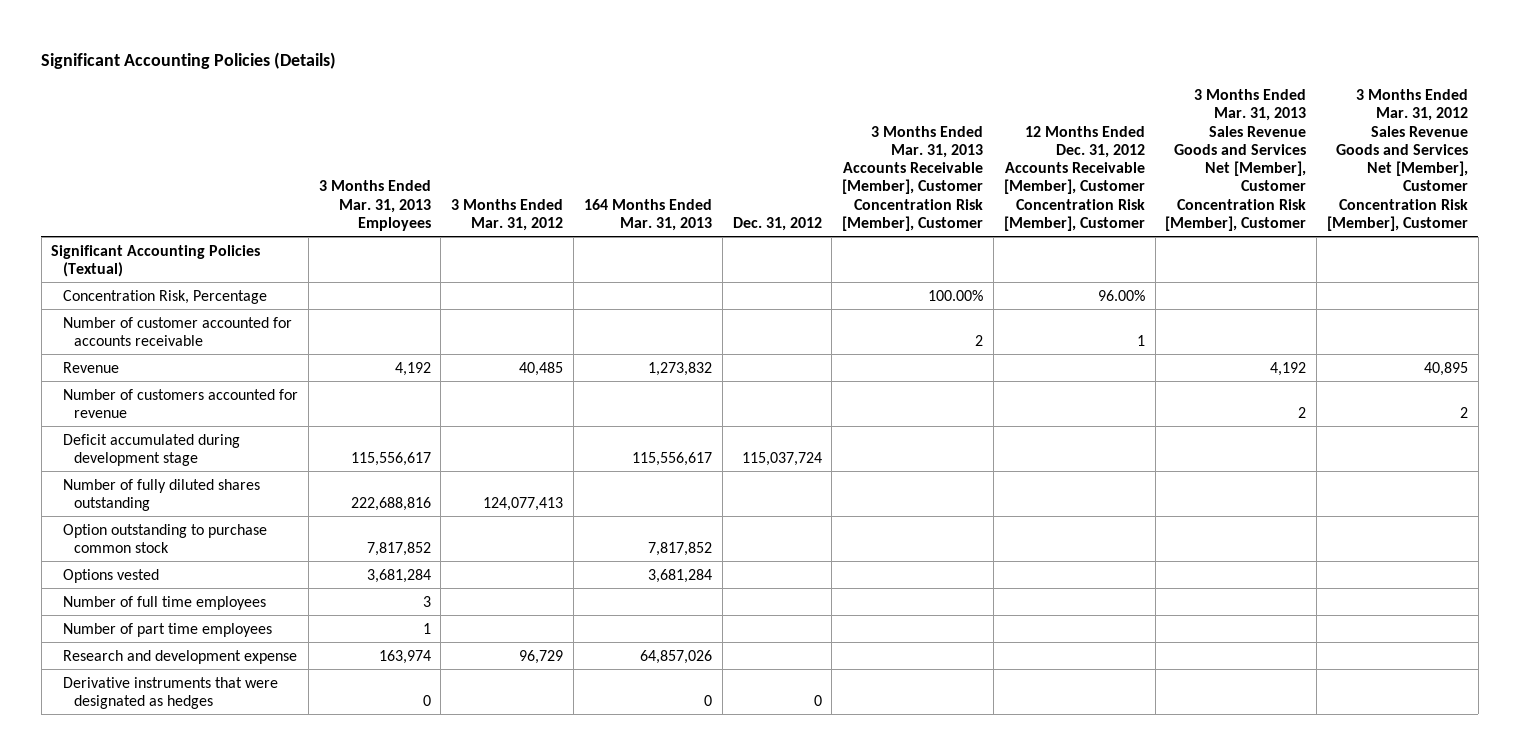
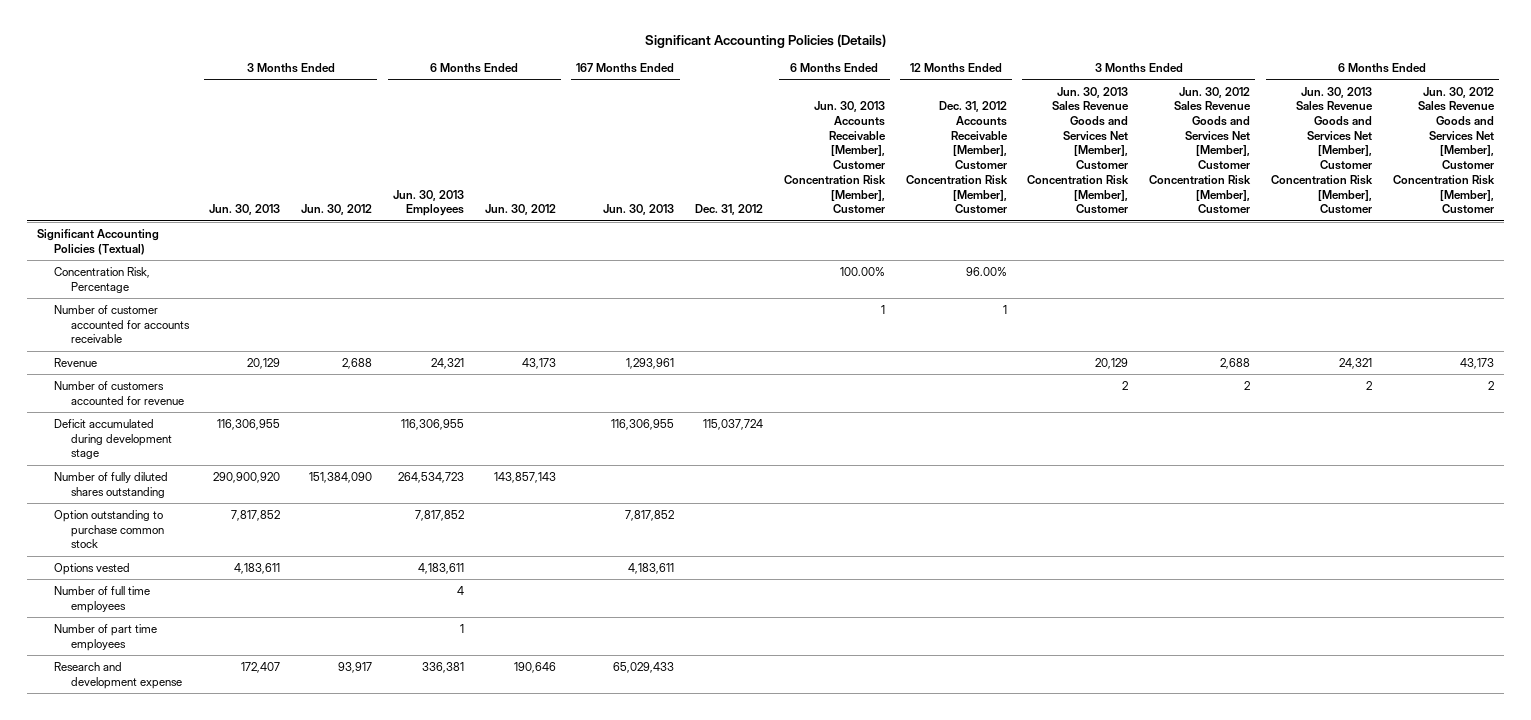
- | 3 Months Ended Mar. 31, 2013 Employees | 3 Months Ended Mar. 31, 2012 | 164 Months Ended Mar. 31, 2013 | Dec. 31, 2012 | 3 Months Ended Mar. 31, 2013 Accounts Receivable [Member], Customer Concentration Risk [Member], Customer | 12 Months Ended Dec. 31, 2012 Accounts Receivable [Member], Customer Concentration Risk [Member], Customer | 3 Months Ended Mar. 31, 2013 Sales Revenue Goods and Services Net [Member], Customer Concentration Risk [Member], Customer | 3 Months Ended Mar. 31, 2012 Sales Revenue Goods and Services Net [Member], Customer Concentration Risk [Member], Customer
+ | 3 Months Ended Jun. 30, 2013 | 3 Months Ended Jun. 30, 2012 | 6 Months Ended Jun. 30, 2013 Employees | 6 Months Ended Jun. 30, 2012 | 167 Months Ended Jun. 30, 2013 | Dec. 31, 2012 | 6 Months Ended Jun. 30, 2013 Accounts Receivable [Member], Customer Concentration Risk [Member], Customer | 12 Months Ended Dec. 31, 2012 Accounts Receivable [Member], Customer Concentration Risk [Member], Customer | 3 Months Ended Jun. 30, 2013 Sales Revenue Goods and Services Net [Member], Customer Concentration Risk [Member], Customer | 3 Months Ended Jun. 30, 2012 Sales Revenue Goods and Services Net [Member], Customer Concentration Risk [Member], Customer | 6 Months Ended Jun. 30, 2013 Sales Revenue Goods and Services Net [Member], Customer Concentration Risk [Member], Customer | 6 Months Ended Jun. 30, 2012 Sales Revenue Goods and Services Net [Member], Customer Concentration Risk [Member], Customer
- Derivative instruments that were designated as hedges | 0 | | 0 | 0 | | | |

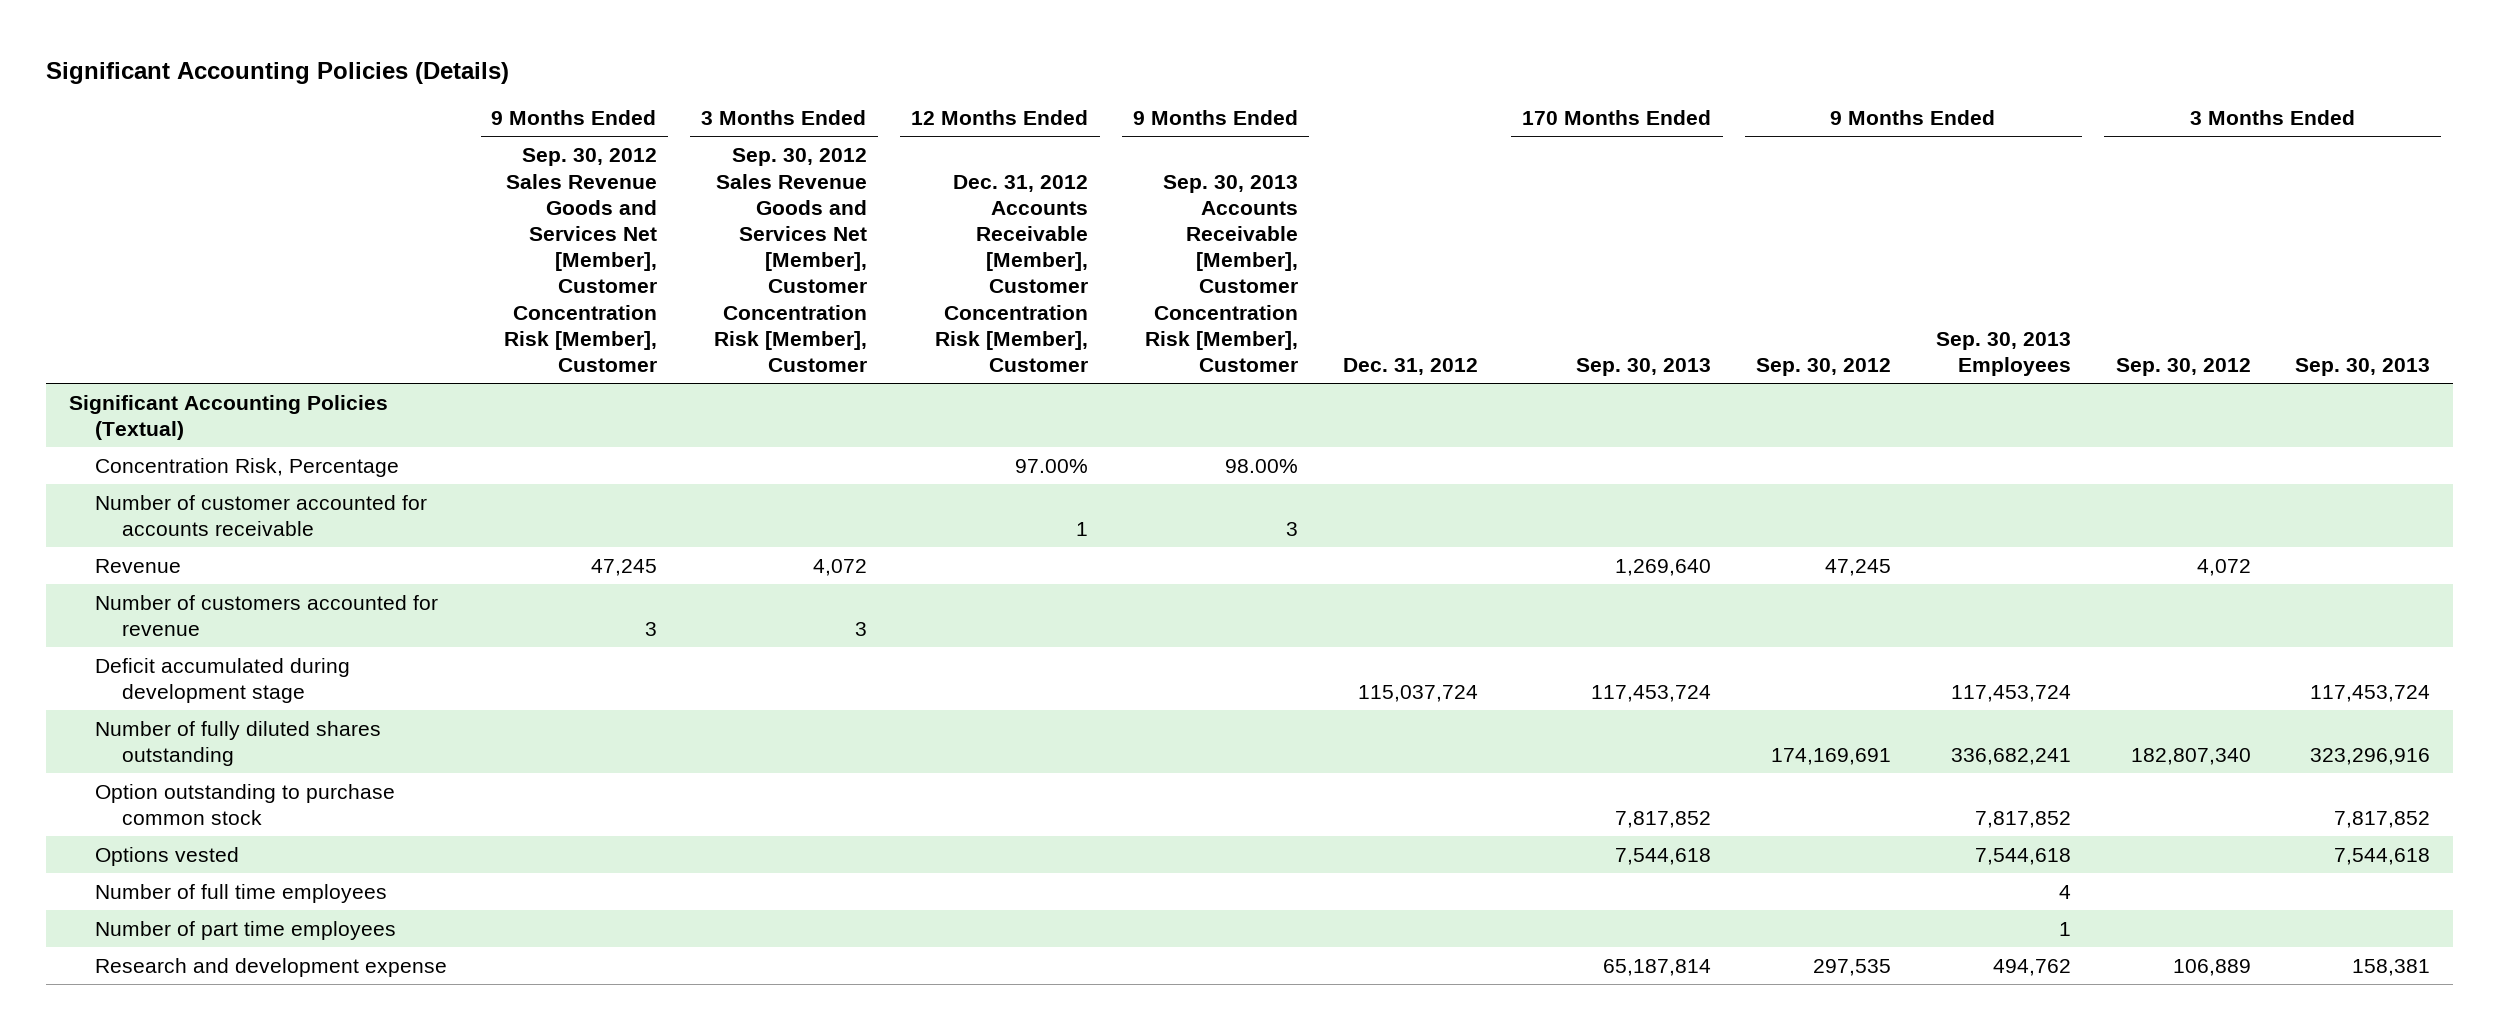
- | 3 Months Ended Jun. 30, 2013 | 3 Months Ended Jun. 30, 2012 | 6 Months Ended Jun. 30, 2013 Employees | 6 Months Ended Jun. 30, 2012 | 167 Months Ended Jun. 30, 2013 | Dec. 31, 2012 | 6 Months Ended Jun. 30, 2013 Accounts Receivable [Member], Customer Concentration Risk [Member], Customer | 12 Months Ended Dec. 31, 2012 Accounts Receivable [Member], Customer Concentration Risk [Member], Customer | 3 Months Ended Jun. 30, 2013 Sales Revenue Goods and Services Net [Member], Customer Concentration Risk [Member], Customer | 3 Months Ended Jun. 30, 2012 Sales Revenue Goods and Services Net [Member], Customer Concentration Risk [Member], Customer | 6 Months Ended Jun. 30, 2013 Sales Revenue Goods and Services Net [Member], Customer Concentration Risk [Member], Customer | 6 Months Ended Jun. 30, 2012 Sales Revenue Goods and Services Net [Member], Customer Concentration Risk [Member], Customer
+ | 9 Months Ended Sep. 30, 2012 Sales Revenue Goods and Services Net [Member], Customer Concentration Risk [Member], Customer | 3 Months Ended Sep. 30, 2012 Sales Revenue Goods and Services Net [Member], Customer Concentration Risk [Member], Customer | 12 Months Ended Dec. 31, 2012 Accounts Receivable [Member], Customer Concentration Risk [Member], Customer | 9 Months Ended Sep. 30, 2013 Accounts Receivable [Member], Customer Concentration Risk [Member], Customer | Dec. 31, 2012 | 170 Months Ended Sep. 30, 2013 | 9 Months Ended Sep. 30, 2012 | 9 Months Ended Sep. 30, 2013 Employees | 3 Months Ended Sep. 30, 2012 | 3 Months Ended Sep. 30, 2013
- Concentration Risk, Percentage | | | | | | | 100.00% | 96.00% | | | |
+ Concentration Risk, Percentage | | | 97.00% | 98.00% | | | | | |

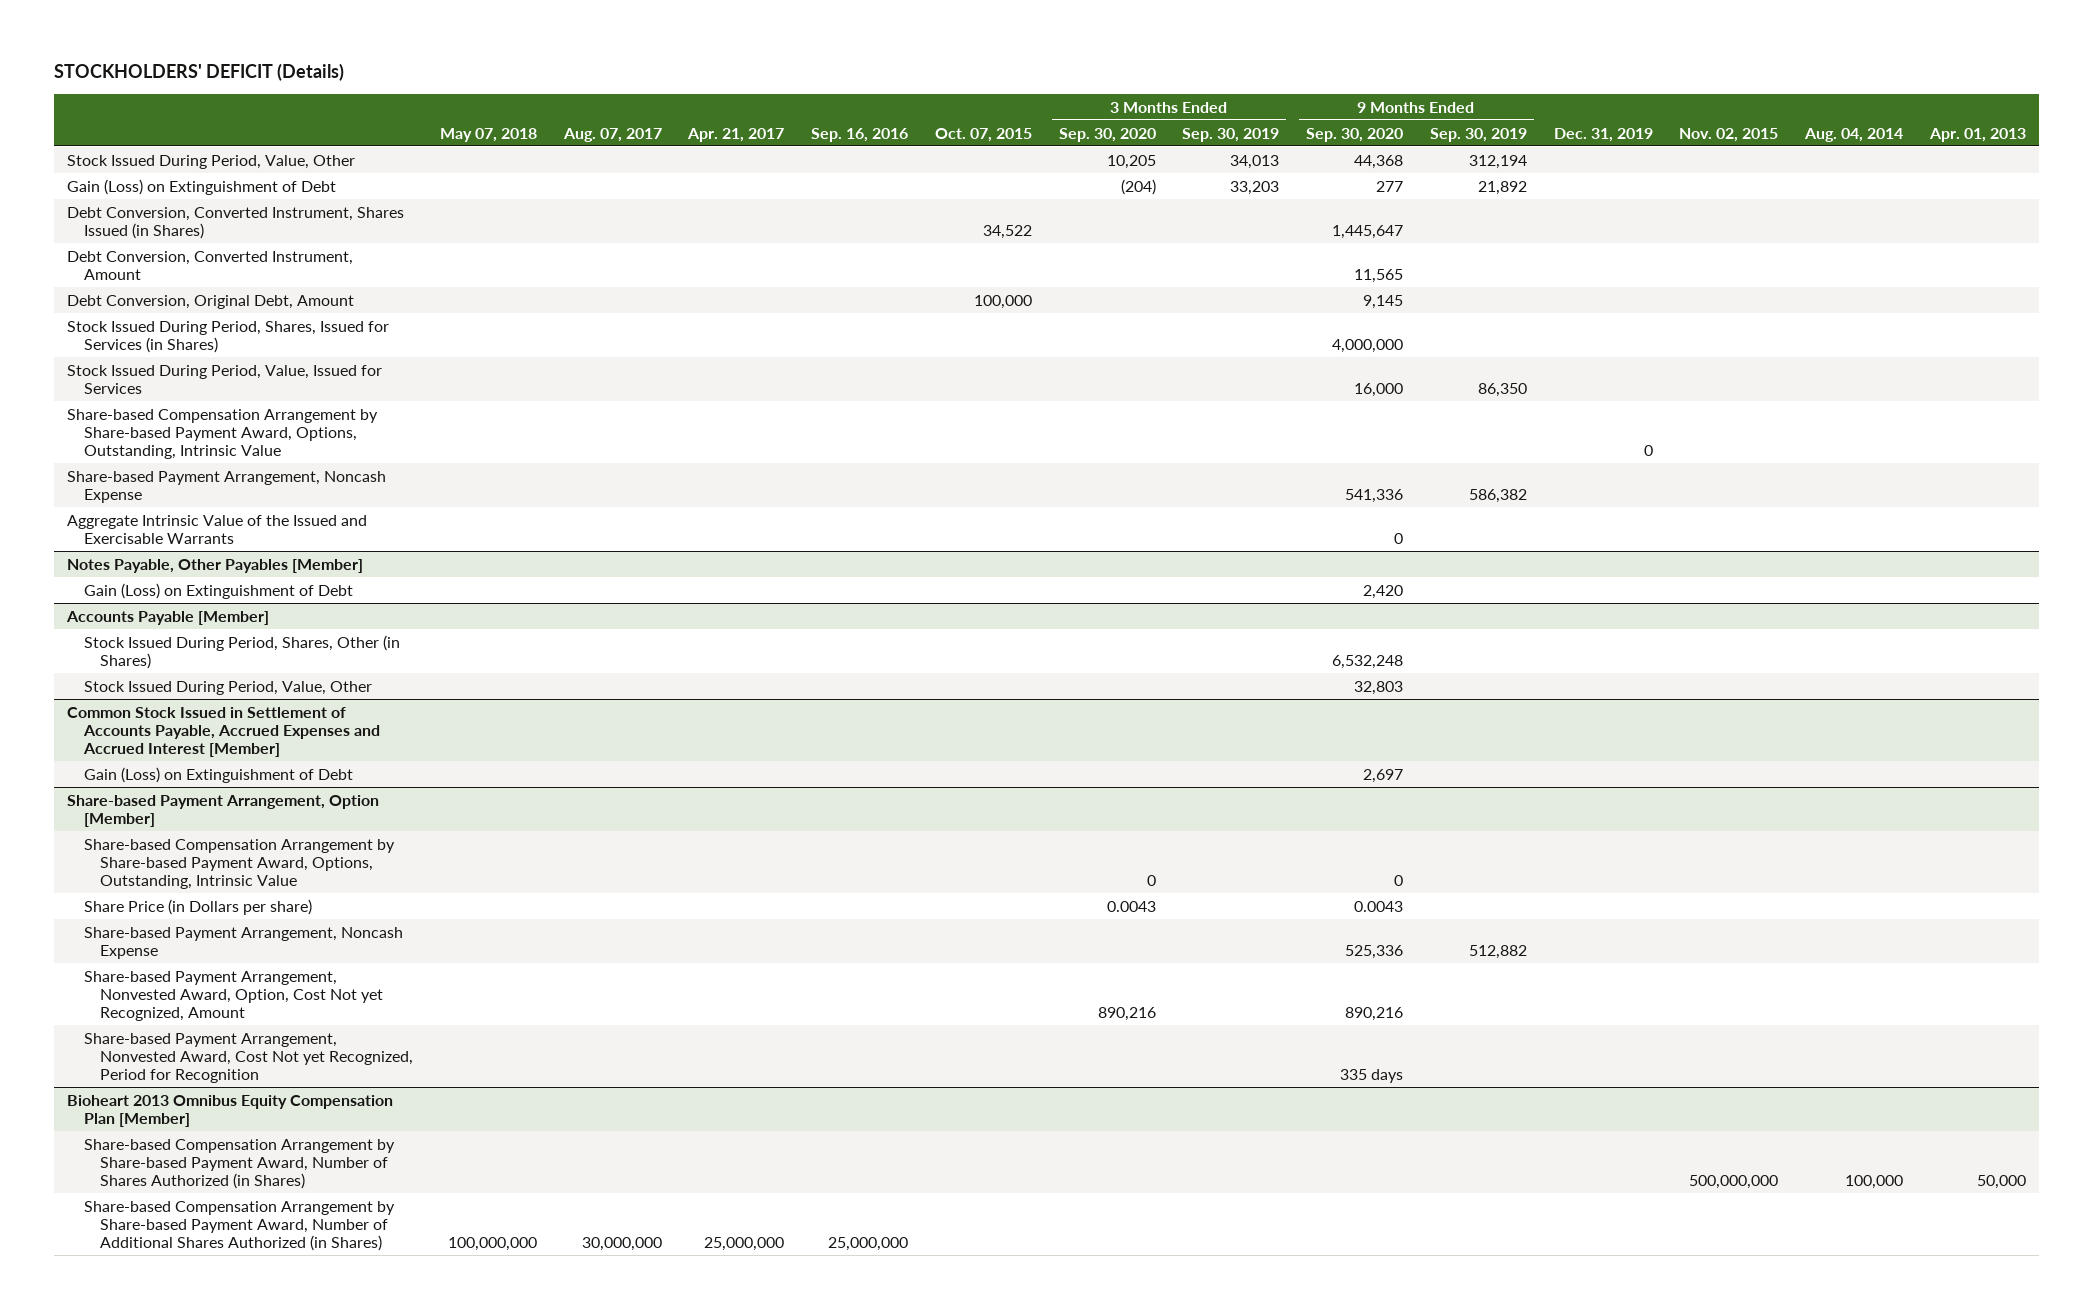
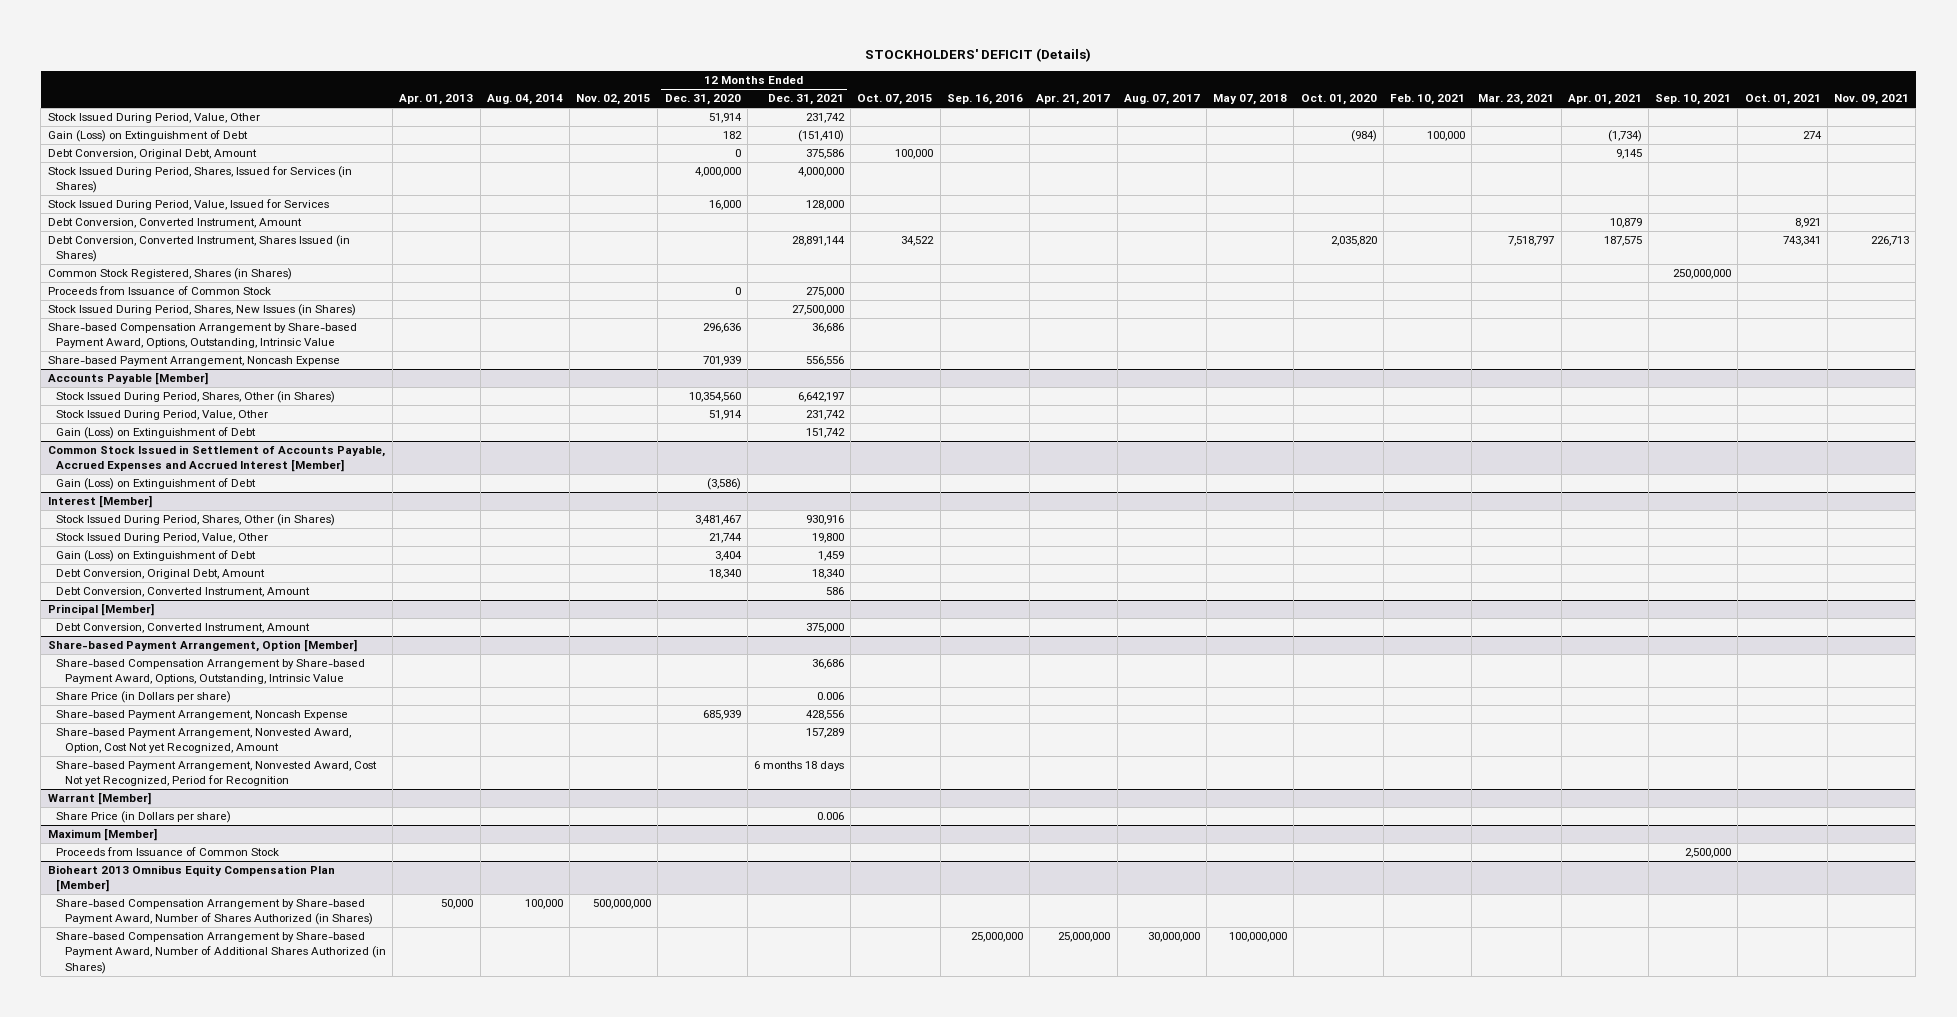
- | May 07, 2018 | Aug. 07, 2017 | Apr. 21, 2017 | Sep. 16, 2016 | Oct. 07, 2015 | 3 Months Ended Sep. 30, 2020 | 3 Months Ended Sep. 30, 2019 | 9 Months Ended Sep. 30, 2020 | 9 Months Ended Sep. 30, 2019 | Dec. 31, 2019 | Nov. 02, 2015 | Aug. 04, 2014 | Apr. 01, 2013
+ | Apr. 01, 2013 | Aug. 04, 2014 | Nov. 02, 2015 | 12 Months Ended Dec. 31, 2020 | 12 Months Ended Dec. 31, 2021 | Oct. 07, 2015 | Sep. 16, 2016 | Apr. 21, 2017 | Aug. 07, 2017 | May 07, 2018 | Oct. 01, 2020 | Feb. 10, 2021 | Mar. 23, 2021 | Apr. 01, 2021 | Sep. 10, 2021 | Oct. 01, 2021 | Nov. 09, 2021
moved down: Debt Conversion, Converted Instrument, Amount | | | | | | | | | | | | | | 10,879 | | 8,921 |
moved down: Debt Conversion, Converted Instrument, Shares Issued (in Shares) | | | | | 28,891,144 | 34,522 | | | | | 2,035,820 | | 7,518,797 | 187,575 | | 743,341 | 226,713
+ Common Stock Registered, Shares (in Shares) | | | | | | | | | | | | | | | 250,000,000 | |
+ Proceeds from Issuance of Common Stock | | | | 0 | 275,000 | | | | | | | | | | | |
+ Stock Issued During Period, Shares, New Issues (in Shares) | | | | | 27,500,000 | | | | | | | | | | | |
- Aggregate Intrinsic Value of the Issued and Exercisable Warrants | | | | | | | | 0 | | | | |
- Notes Payable, Other Payables [Member]
- Gain (Loss) on Extinguishment of Debt | | | | | | | | 2,420 | | | | |
@ Accounts Payable [Member]
+ Gain (Loss) on Extinguishment of Debt | | | | | 151,742 | | | | | | | | | | | |
+ Interest [Member]
+ Stock Issued During Period, Shares, Other (in Shares) | | | | 3,481,467 | 930,916 | | | | | | | | | | | |
+ Stock Issued During Period, Value, Other | | | | 21,744 | 19,800 | | | | | | | | | | | |
+ Gain (Loss) on Extinguishment of Debt | | | | 3,404 | 1,459 | | | | | | | | | | | |
+ Debt Conversion, Original Debt, Amount | | | | 18,340 | 18,340 | | | | | | | | | | | |
+ Debt Conversion, Converted Instrument, Amount | | | | | 586 | | | | | | | | | | | |
+ Principal [Member]
+ Debt Conversion, Converted Instrument, Amount | | | | | 375,000 | | | | | | | | | | | |
+ Warrant [Member]
+ Share Price (in Dollars per share) | | | | | 0.006 | | | | | | | | | | | |
+ Maximum [Member]
+ Proceeds from Issuance of Common Stock | | | | | | | | | | | | | | | 2,500,000 | |

